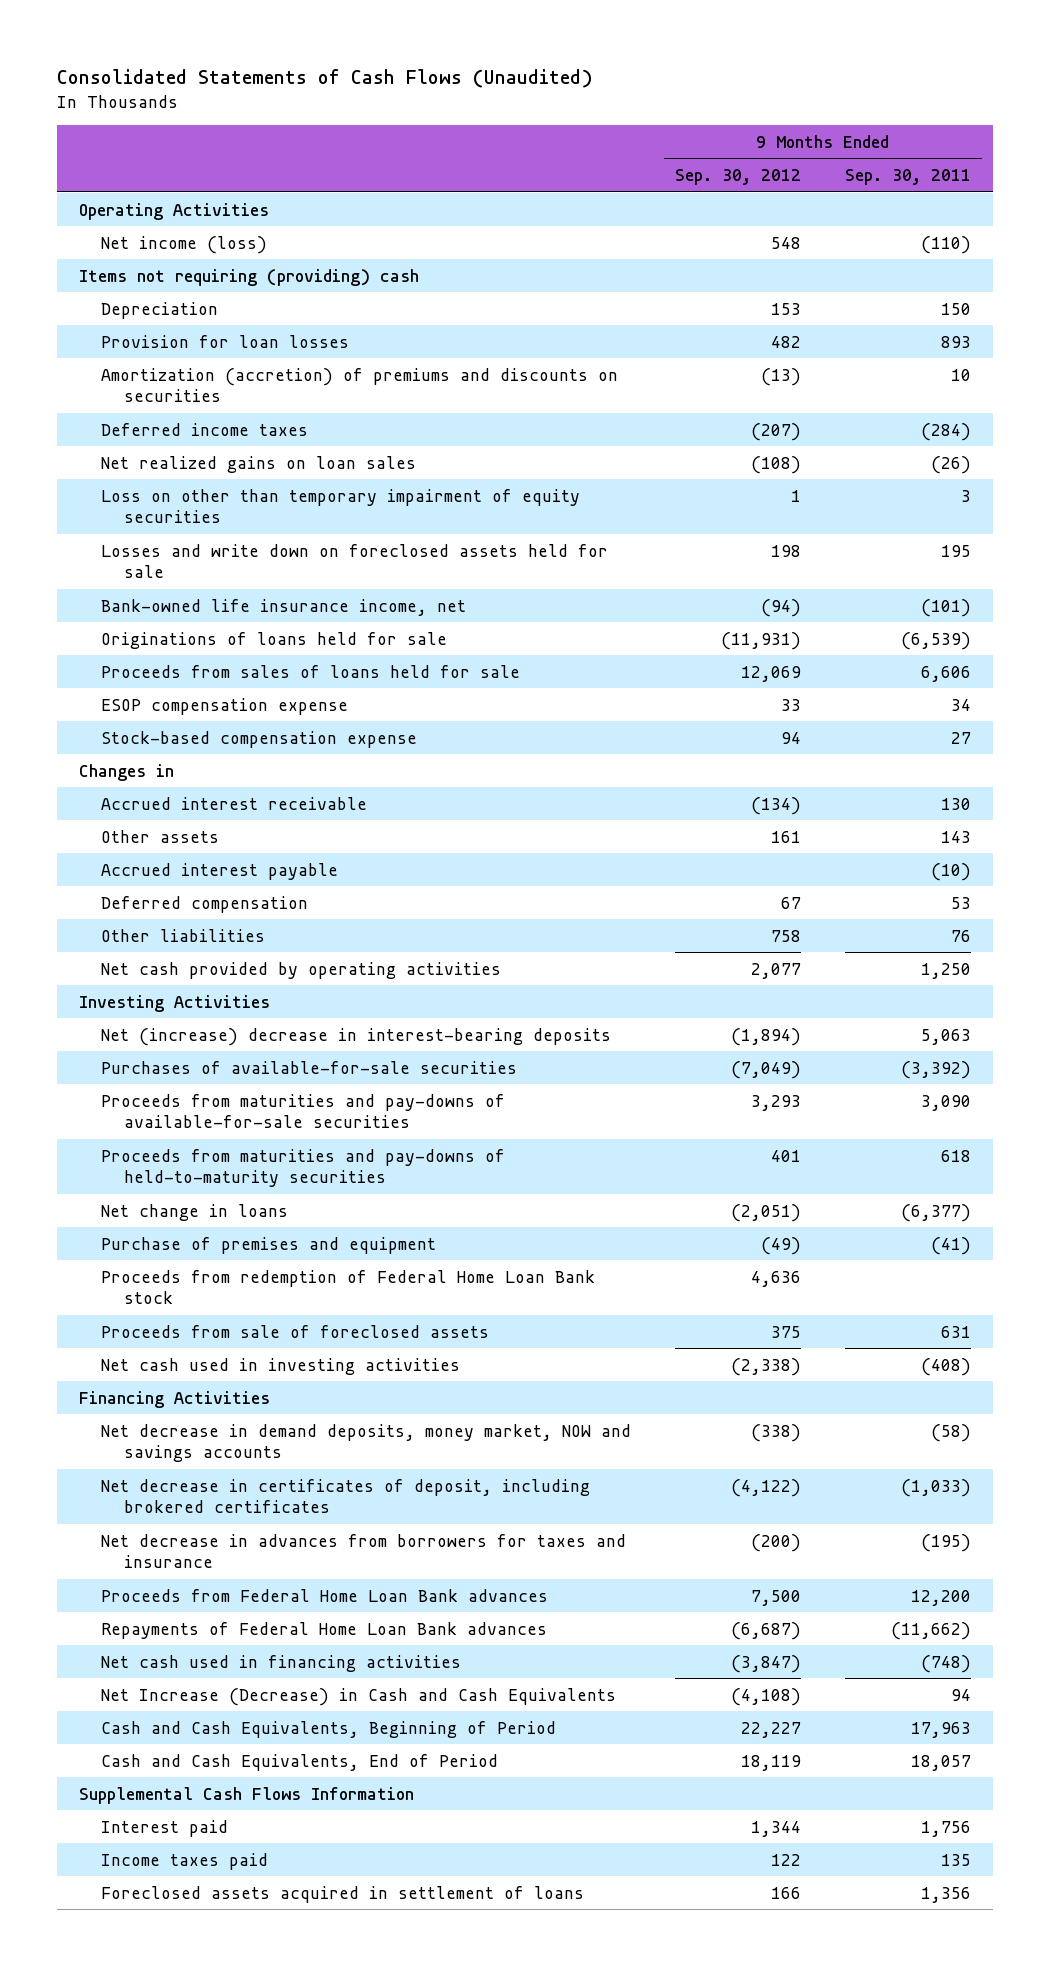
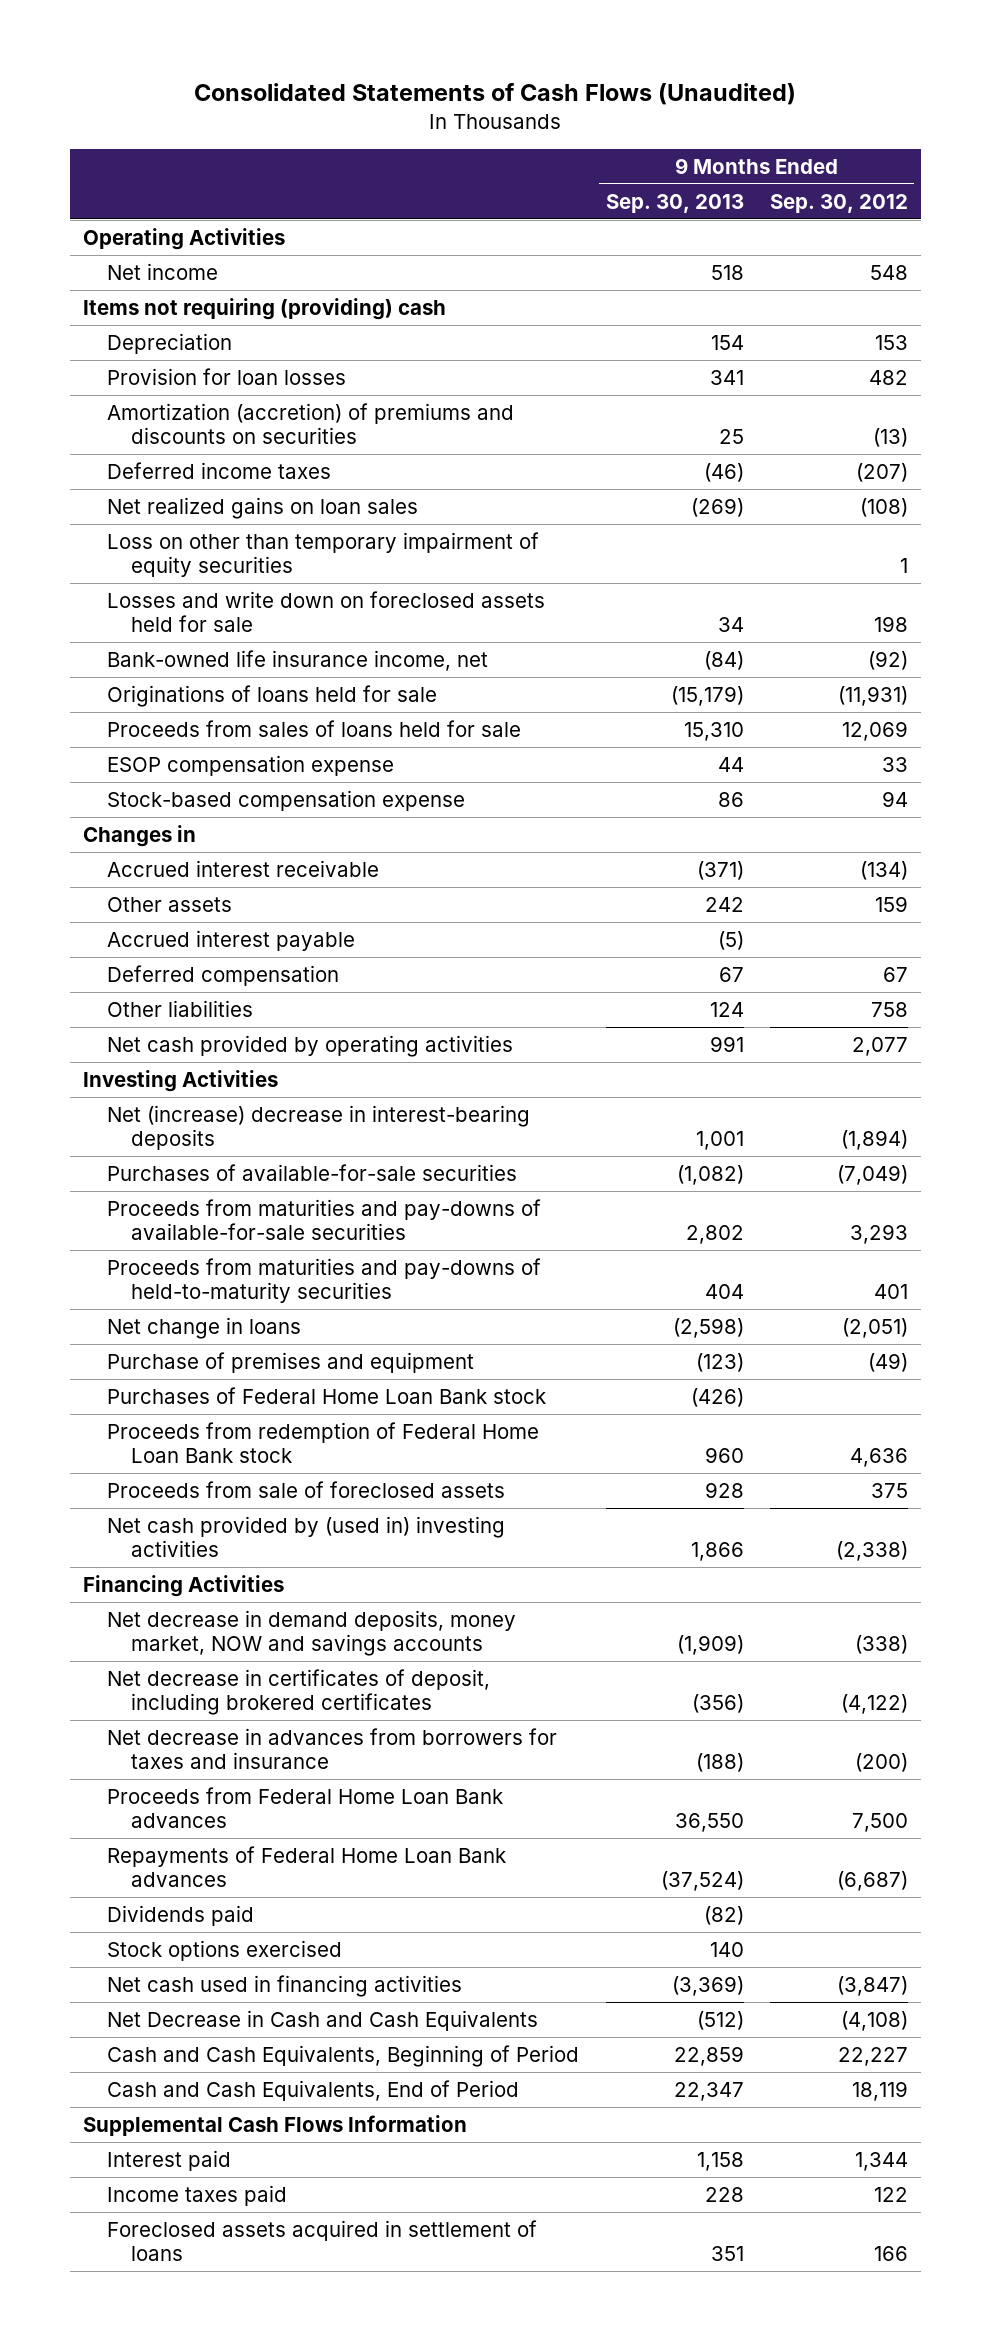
- | 9 Months Ended Sep. 30, 2012 | 9 Months Ended Sep. 30, 2011
+ | 9 Months Ended Sep. 30, 2013 | 9 Months Ended Sep. 30, 2012
- Net income (loss) | 548 | (110)
+ Net income | 518 | 548
- Bank-owned life insurance income, net | (94) | (101)
+ Bank-owned life insurance income, net | (84) | (92)
- Other assets | 161 | 143
+ Other assets | 242 | 159
+ Purchases of Federal Home Loan Bank stock | (426) |
- Net cash used in investing activities | (2,338) | (408)
+ Net cash provided by (used in) investing activities | 1,866 | (2,338)
+ Dividends paid | (82) |
+ Stock options exercised | 140 |
- Net Increase (Decrease) in Cash and Cash Equivalents | (4,108) | 94
+ Net Decrease in Cash and Cash Equivalents | (512) | (4,108)

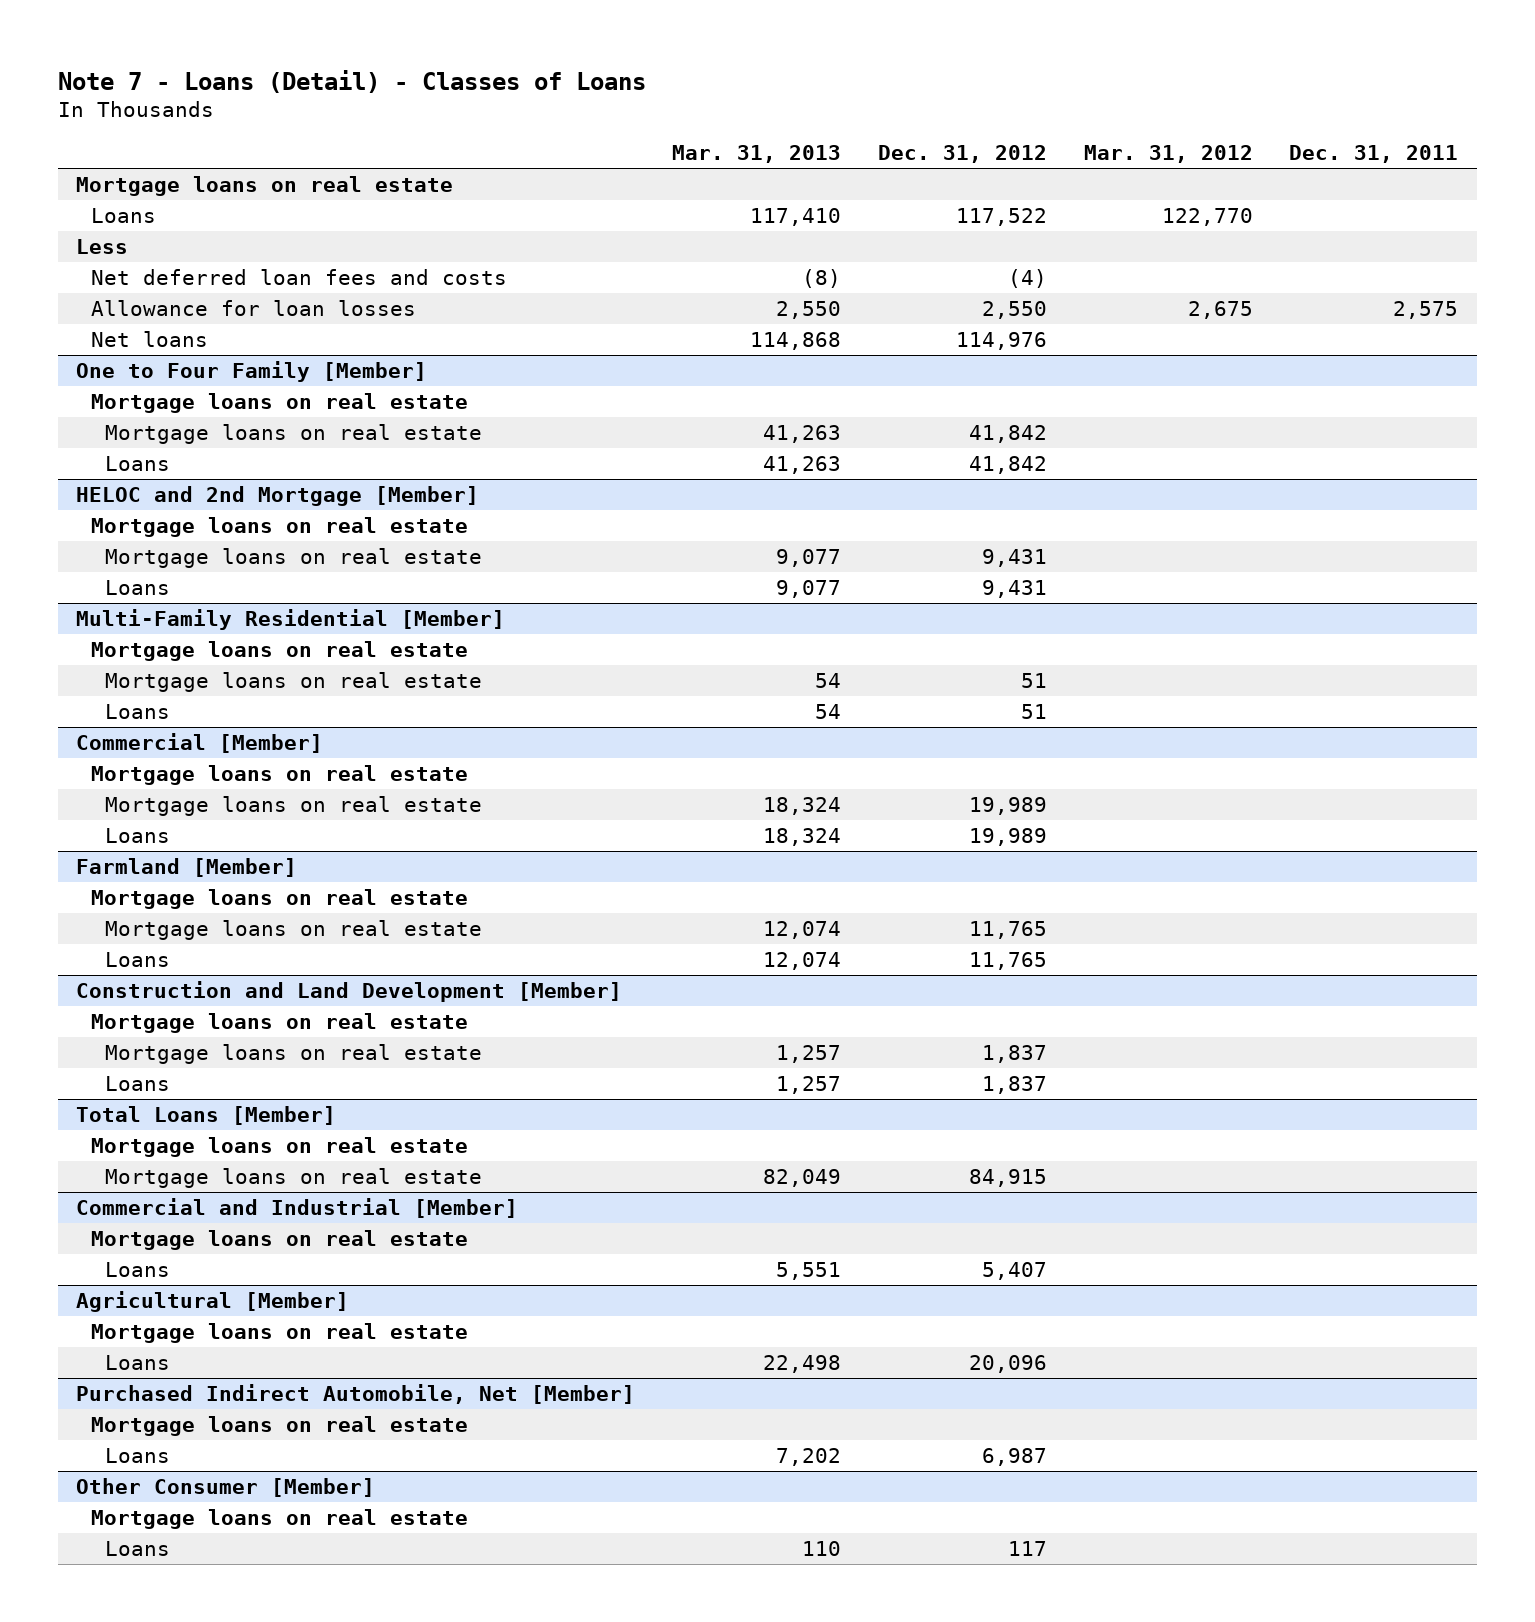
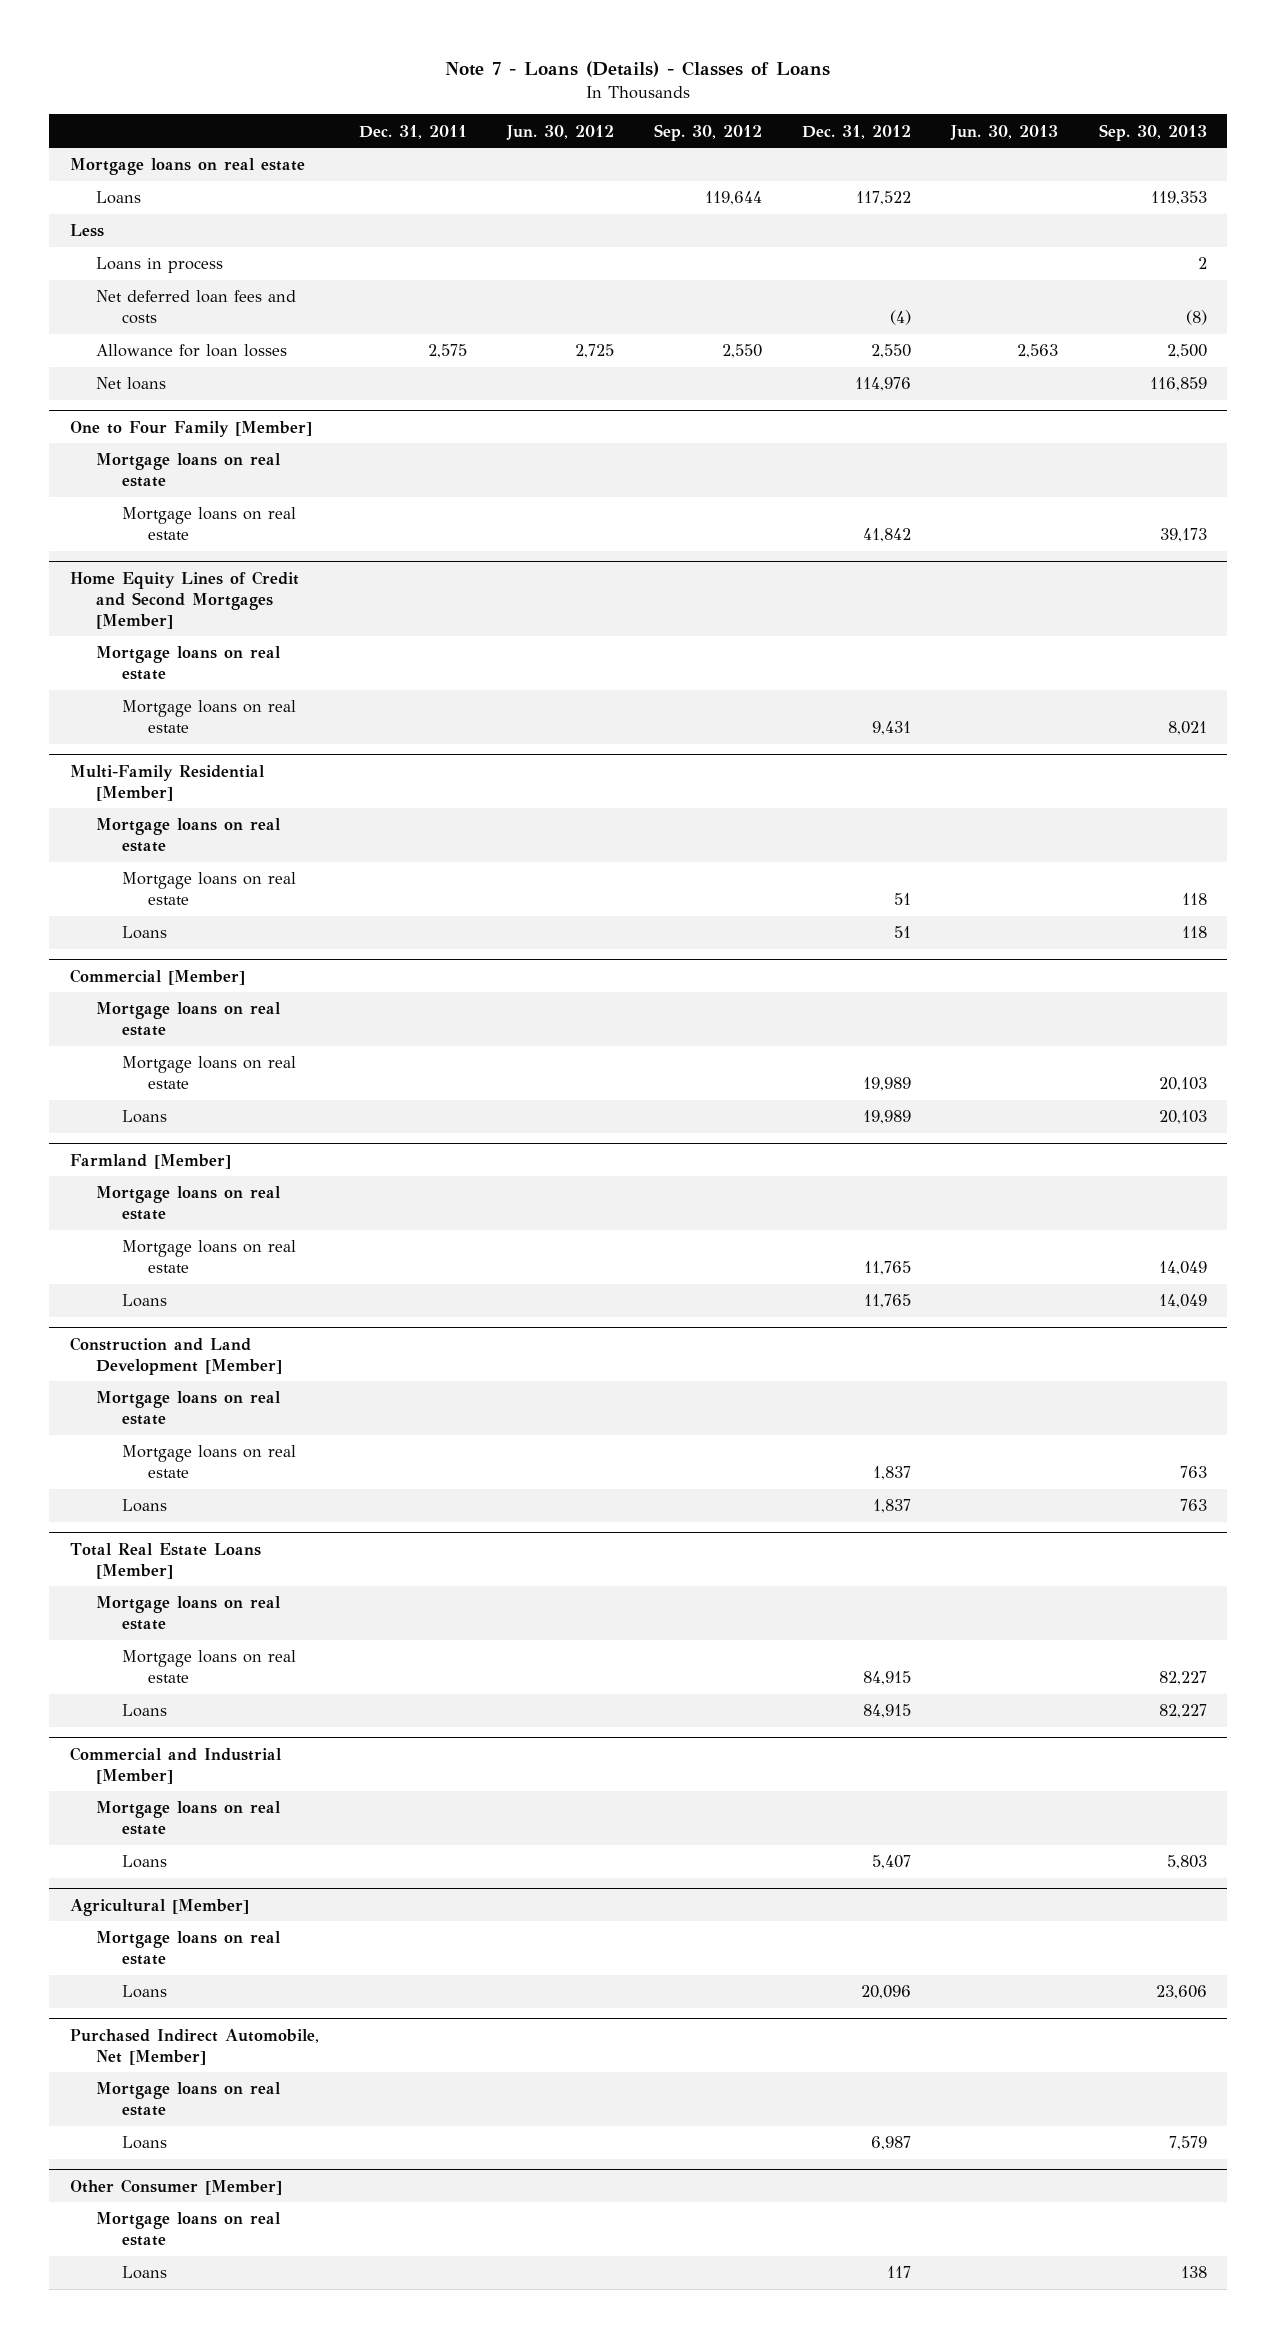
- Note 7 - Loans (Detail) - Classes of Loans
+ Note 7 - Loans (Details) - Classes of Loans
- | Mar. 31, 2013 | Dec. 31, 2012 | Mar. 31, 2012 | Dec. 31, 2011
+ | Dec. 31, 2011 | Jun. 30, 2012 | Sep. 30, 2012 | Dec. 31, 2012 | Jun. 30, 2013 | Sep. 30, 2013
+ Loans in process | | | | | | 2
@ One to Four Family [Member]
- Loans | 41,263 | 41,842 | |
- HELOC and 2nd Mortgage [Member]
+ Home Equity Lines of Credit and Second Mortgages [Member]
- Loans | 9,077 | 9,431 | |
- Total Loans [Member]
+ Total Real Estate Loans [Member]
+ Loans | | | | 84,915 | | 82,227

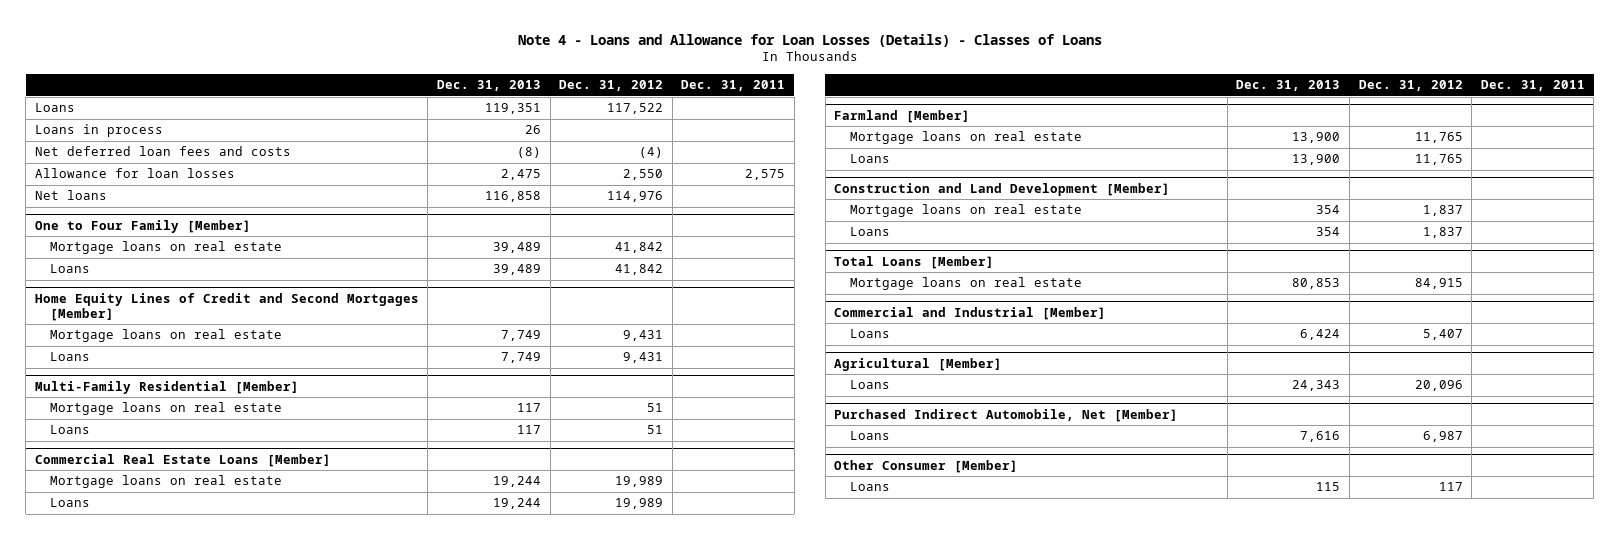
- Note 7 - Loans (Details) - Classes of Loans
+ Note 4 - Loans and Allowance for Loan Losses (Details) - Classes of Loans
- | Dec. 31, 2011 | Jun. 30, 2012 | Sep. 30, 2012 | Dec. 31, 2012 | Jun. 30, 2013 | Sep. 30, 2013
+ | Dec. 31, 2013 | Dec. 31, 2012 | Dec. 31, 2011
- Mortgage loans on real estate
- Less
@ One to Four Family [Member]
- Mortgage loans on real estate
+ Loans | 39,489 | 41,842 |
@ Home Equity Lines of Credit and Second Mortgages [Member]
- Mortgage loans on real estate
+ Loans | 7,749 | 9,431 |
@ Multi-Family Residential [Member]
- Mortgage loans on real estate
- Commercial [Member]
- Mortgage loans on real estate
+ Commercial Real Estate Loans [Member]
@ Farmland [Member]
- Mortgage loans on real estate
@ Construction and Land Development [Member]
- Mortgage loans on real estate
- Total Real Estate Loans [Member]
- Mortgage loans on real estate
+ Total Loans [Member]
- Loans | | | | 84,915 | | 82,227
@ Commercial and Industrial [Member]
- Mortgage loans on real estate
@ Agricultural [Member]
- Mortgage loans on real estate
@ Purchased Indirect Automobile, Net [Member]
- Mortgage loans on real estate
@ Other Consumer [Member]
- Mortgage loans on real estate

